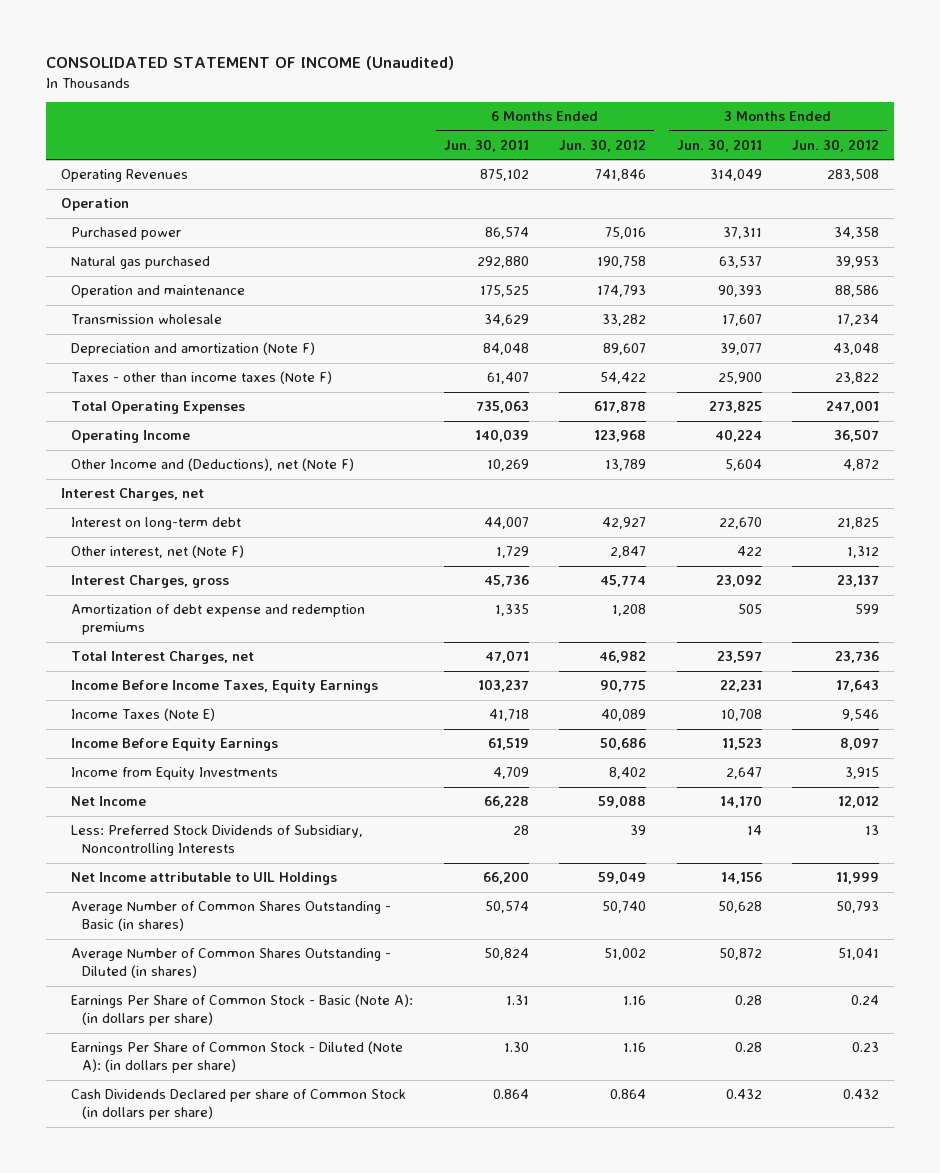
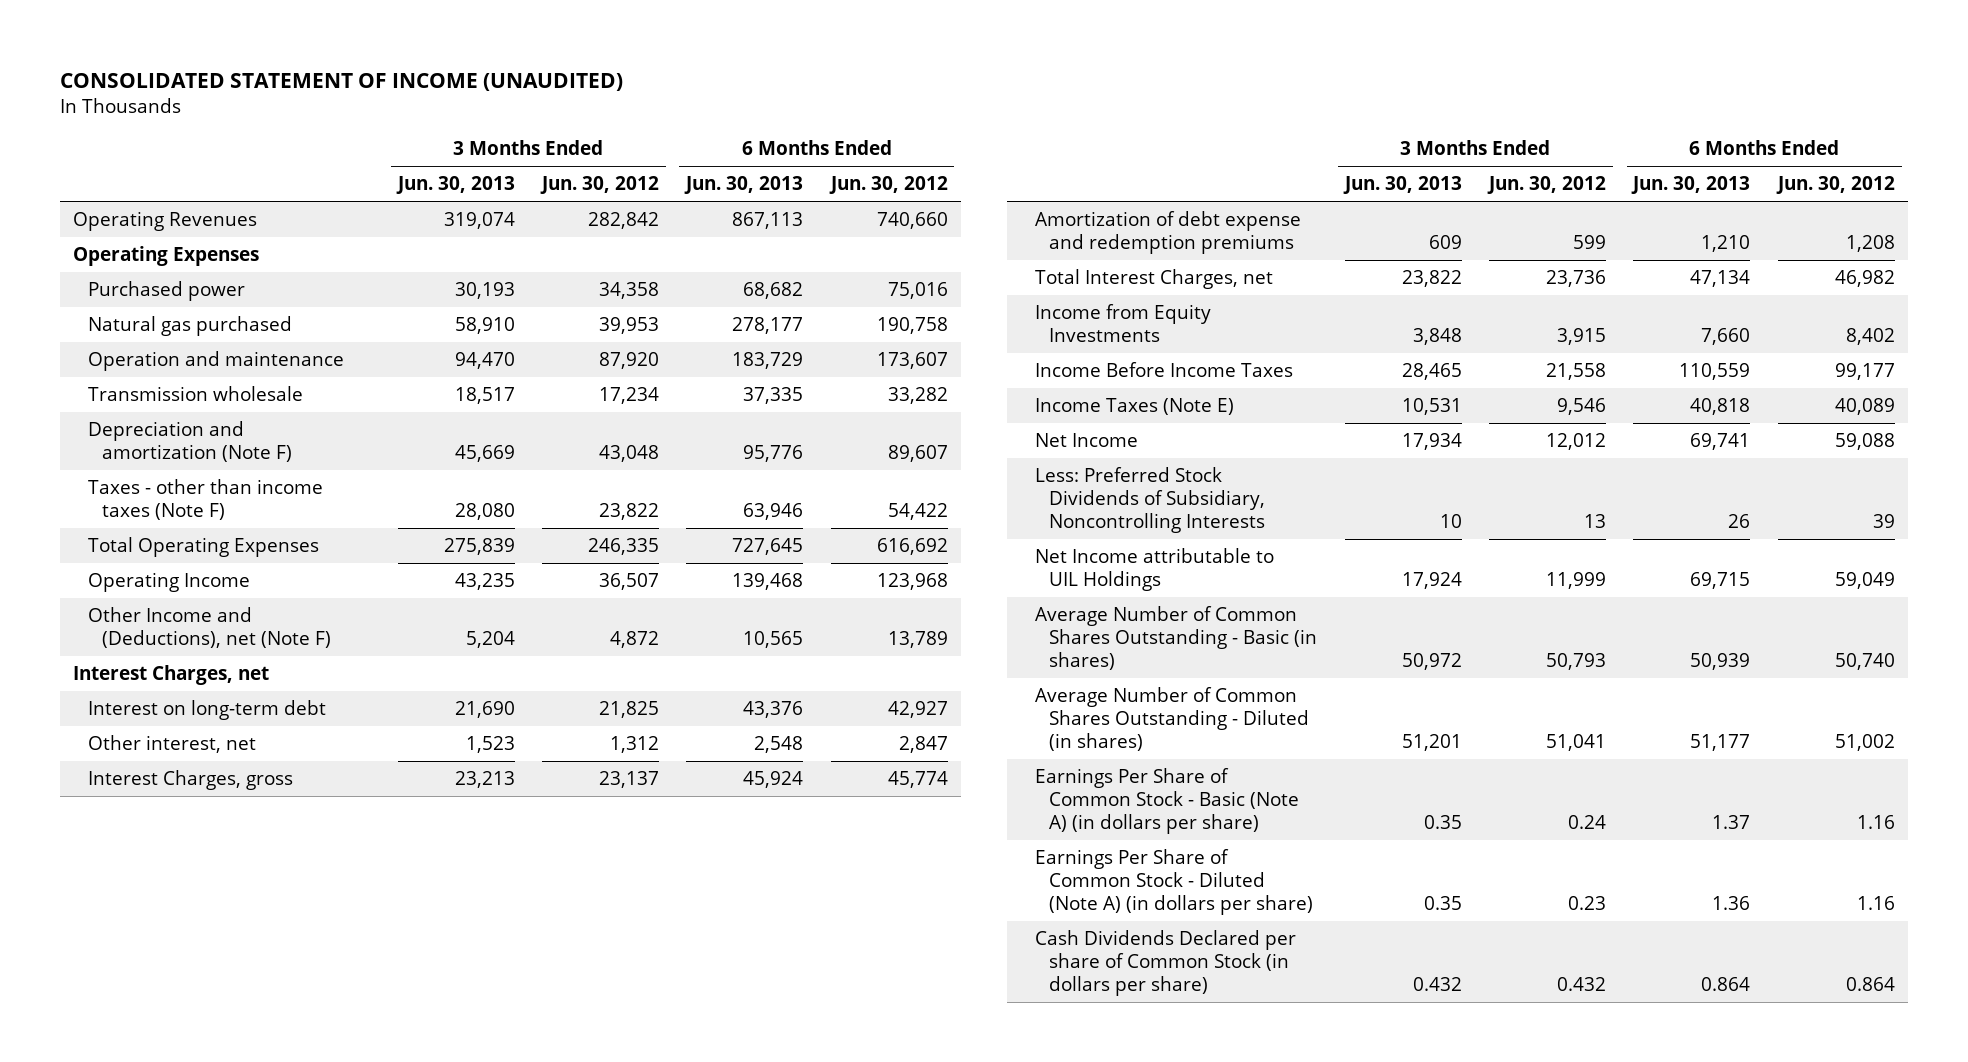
- CONSOLIDATED STATEMENT OF INCOME (Unaudited)
+ CONSOLIDATED STATEMENT OF INCOME (UNAUDITED)
- | 6 Months Ended Jun. 30, 2011 | 6 Months Ended Jun. 30, 2012 | 3 Months Ended Jun. 30, 2011 | 3 Months Ended Jun. 30, 2012
+ | 3 Months Ended Jun. 30, 2013 | 3 Months Ended Jun. 30, 2012 | 6 Months Ended Jun. 30, 2013 | 6 Months Ended Jun. 30, 2012
- Operating Revenues | 875,102 | 741,846 | 314,049 | 283,508
- Operation
+ Operating Revenues | 319,074 | 282,842 | 867,113 | 740,660
+ Operating Expenses
- Operation and maintenance | 175,525 | 174,793 | 90,393 | 88,586
+ Operation and maintenance | 94,470 | 87,920 | 183,729 | 173,607
- Total Operating Expenses | 735,063 | 617,878 | 273,825 | 247,001
+ Total Operating Expenses | 275,839 | 246,335 | 727,645 | 616,692
- Other interest, net (Note F) | 1,729 | 2,847 | 422 | 1,312
+ Other interest, net | 1,523 | 1,312 | 2,548 | 2,847
- Income Before Income Taxes, Equity Earnings | 103,237 | 90,775 | 22,231 | 17,643
- Income Before Equity Earnings | 61,519 | 50,686 | 11,523 | 8,097
+ Income Before Income Taxes | 28,465 | 21,558 | 110,559 | 99,177
moved down: Income Taxes (Note E) | 10,531 | 9,546 | 40,818 | 40,089
- Earnings Per Share of Common Stock - Basic (Note A): (in dollars per share) | 1.31 | 1.16 | 0.28 | 0.24
- Earnings Per Share of Common Stock - Diluted (Note A): (in dollars per share) | 1.30 | 1.16 | 0.28 | 0.23
+ Earnings Per Share of Common Stock - Basic (Note A) (in dollars per share) | 0.35 | 0.24 | 1.37 | 1.16
+ Earnings Per Share of Common Stock - Diluted (Note A) (in dollars per share) | 0.35 | 0.23 | 1.36 | 1.16

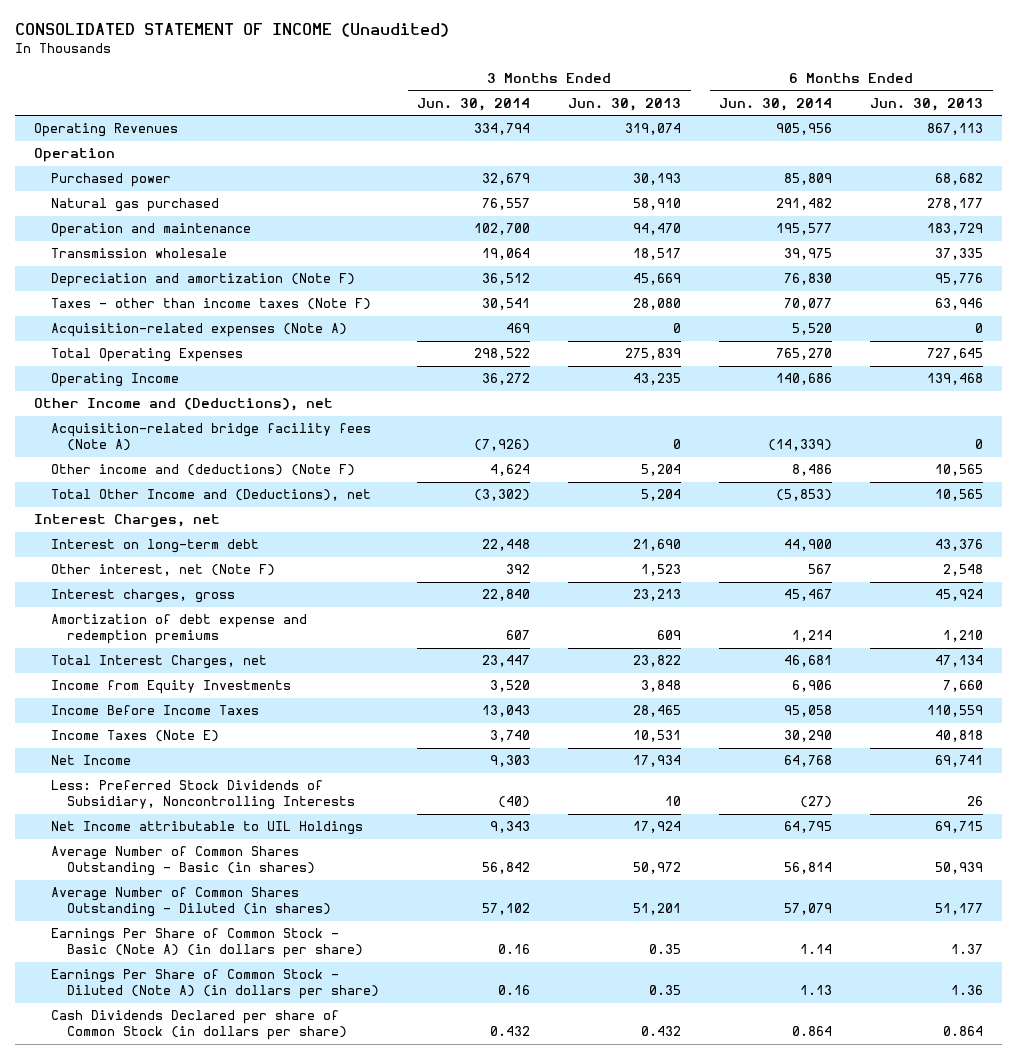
- CONSOLIDATED STATEMENT OF INCOME (UNAUDITED)
+ CONSOLIDATED STATEMENT OF INCOME (Unaudited)
- | 3 Months Ended Jun. 30, 2013 | 3 Months Ended Jun. 30, 2012 | 6 Months Ended Jun. 30, 2013 | 6 Months Ended Jun. 30, 2012
+ | 3 Months Ended Jun. 30, 2014 | 3 Months Ended Jun. 30, 2013 | 6 Months Ended Jun. 30, 2014 | 6 Months Ended Jun. 30, 2013
- Operating Expenses
+ Operation
+ Acquisition-related expenses (Note A) | 469 | 0 | 5,520 | 0
- Other Income and (Deductions), net (Note F) | 5,204 | 4,872 | 10,565 | 13,789
+ Other Income and (Deductions), net
+ Acquisition-related bridge facility fees (Note A) | (7,926) | 0 | (14,339) | 0
+ Other income and (deductions) (Note F) | 4,624 | 5,204 | 8,486 | 10,565
+ Total Other Income and (Deductions), net | (3,302) | 5,204 | (5,853) | 10,565
- Other interest, net | 1,523 | 1,312 | 2,548 | 2,847
- Interest Charges, gross | 23,213 | 23,137 | 45,924 | 45,774
+ Other interest, net (Note F) | 392 | 1,523 | 567 | 2,548
+ Interest charges, gross | 22,840 | 23,213 | 45,467 | 45,924

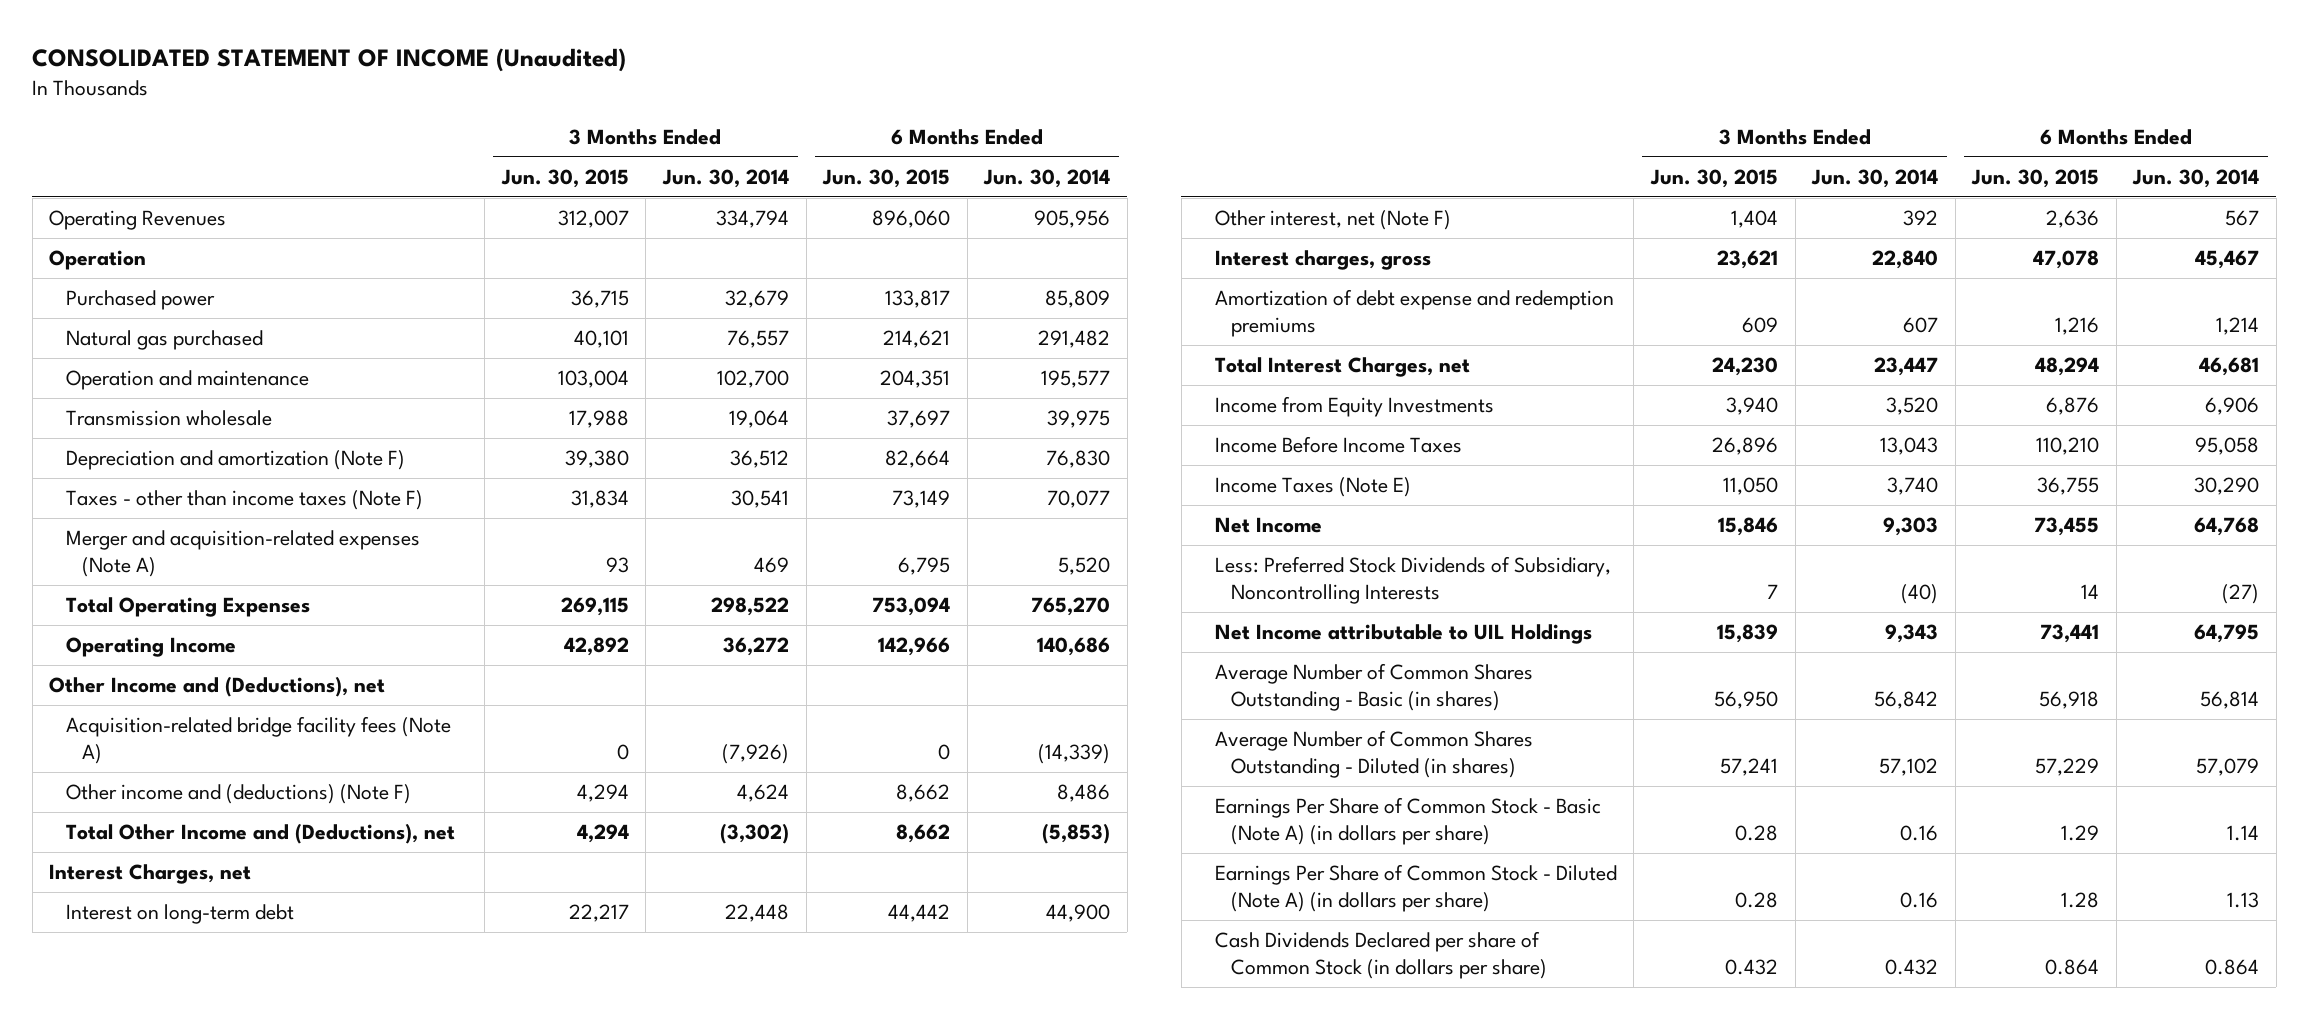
- | 3 Months Ended Jun. 30, 2014 | 3 Months Ended Jun. 30, 2013 | 6 Months Ended Jun. 30, 2014 | 6 Months Ended Jun. 30, 2013
+ | 3 Months Ended Jun. 30, 2015 | 3 Months Ended Jun. 30, 2014 | 6 Months Ended Jun. 30, 2015 | 6 Months Ended Jun. 30, 2014
- Acquisition-related expenses (Note A) | 469 | 0 | 5,520 | 0
+ Merger and acquisition-related expenses (Note A) | 93 | 469 | 6,795 | 5,520

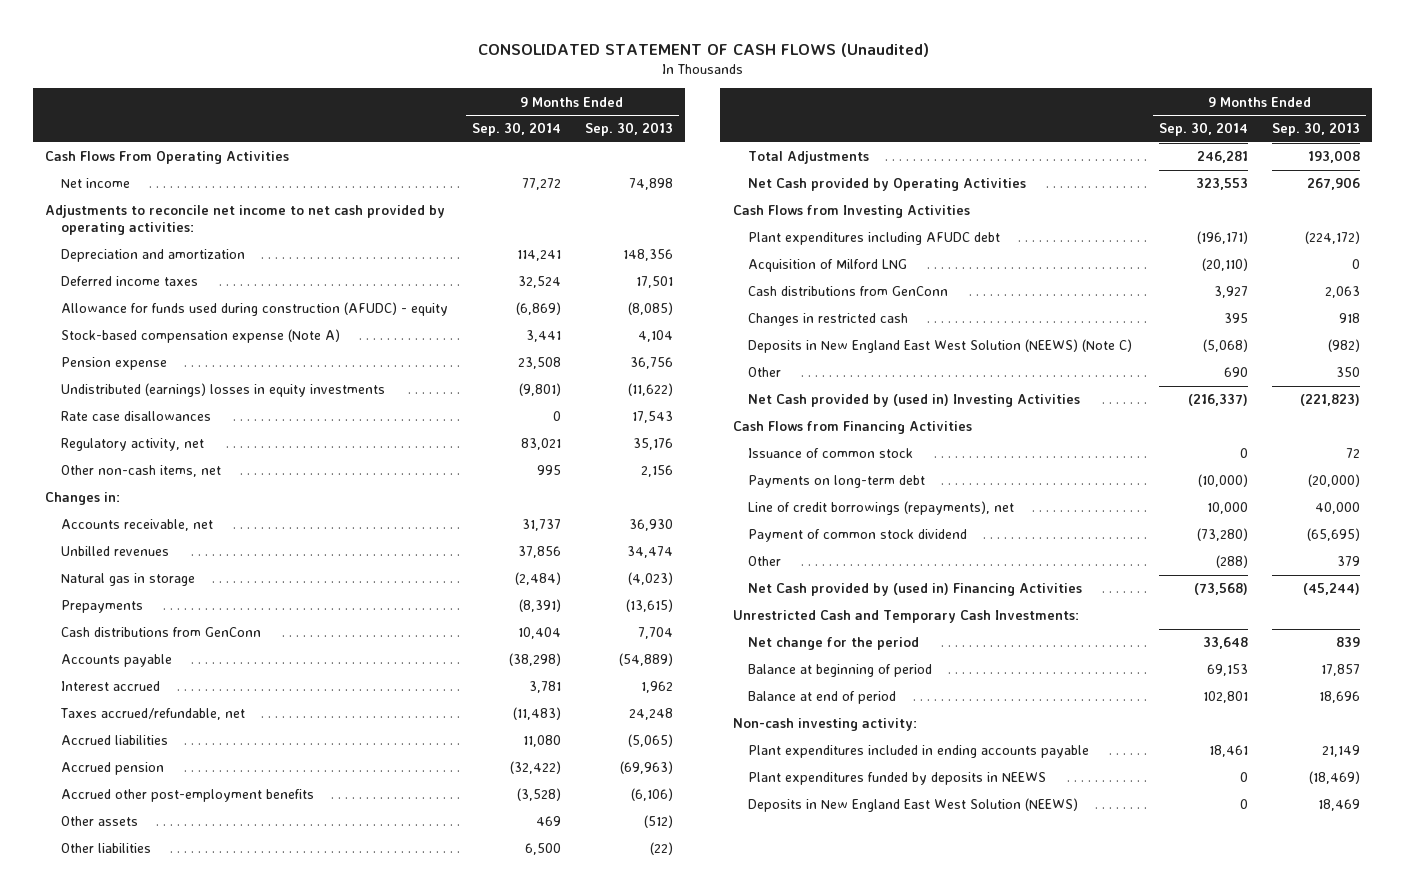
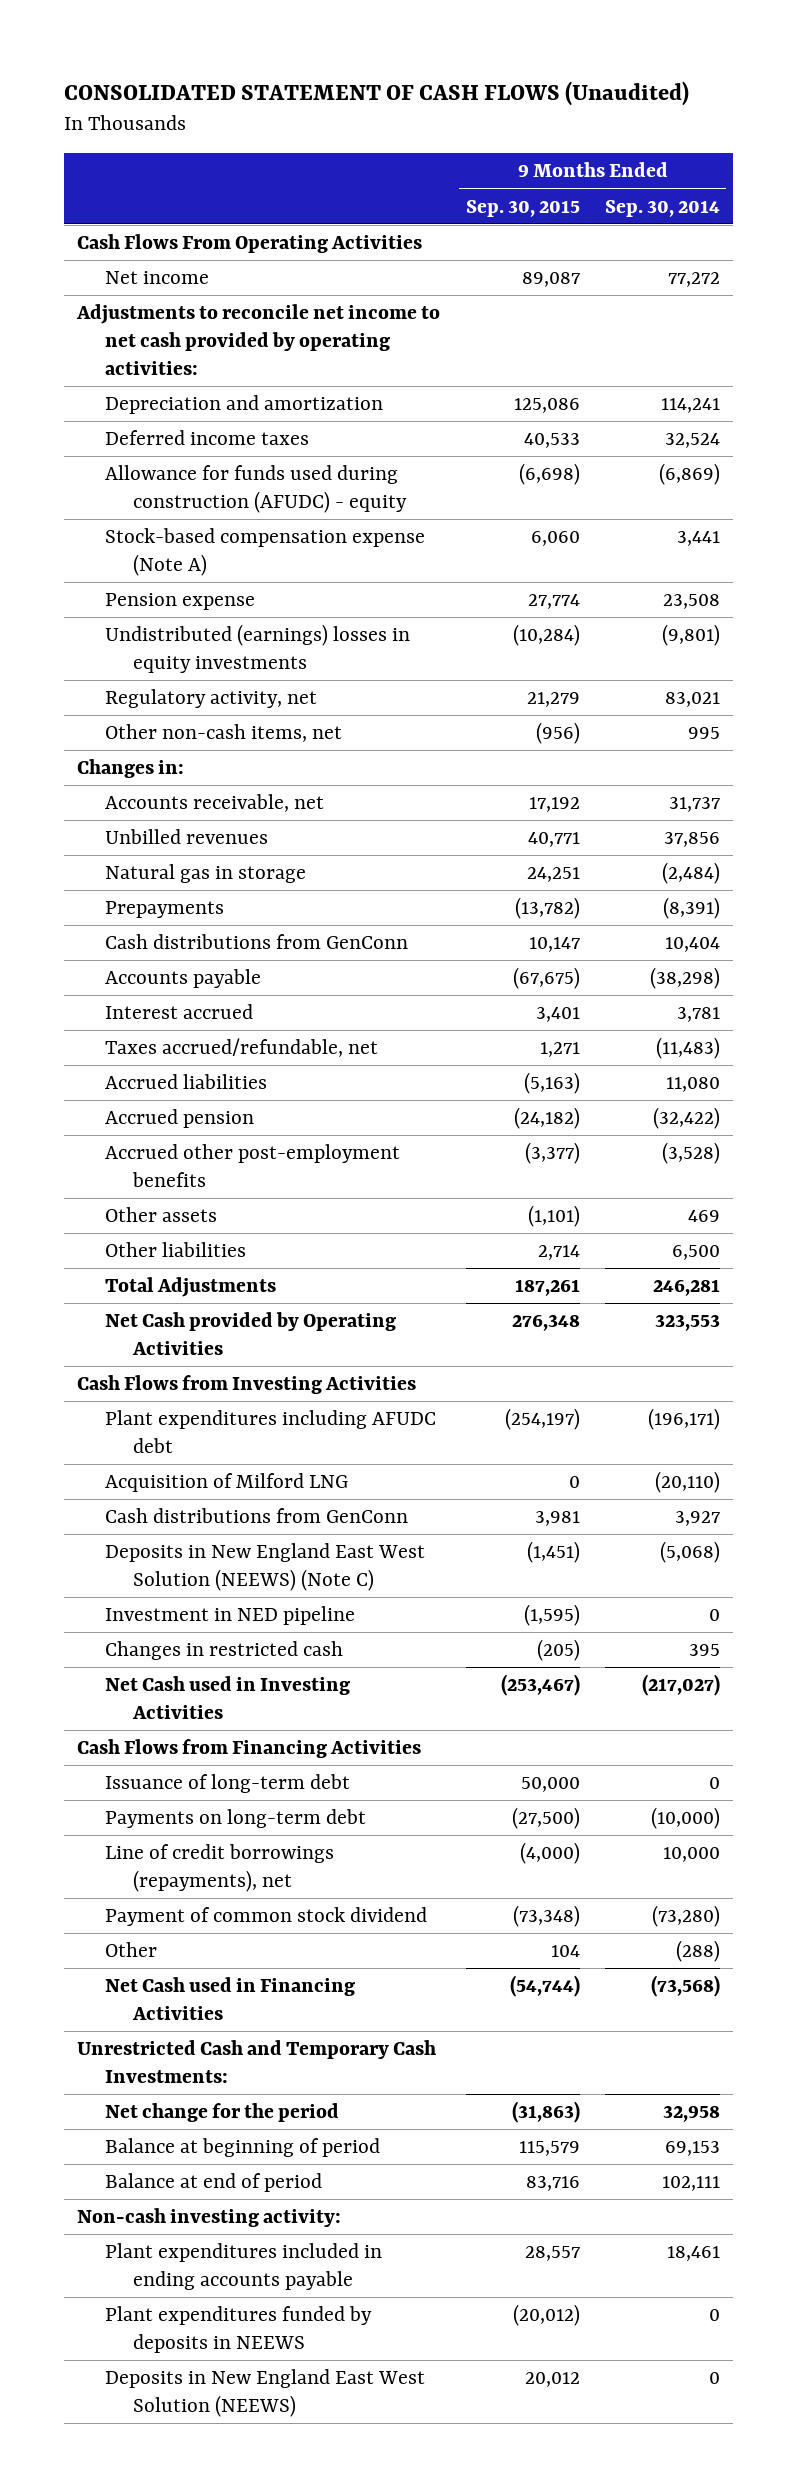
- | 9 Months Ended Sep. 30, 2014 | 9 Months Ended Sep. 30, 2013
+ | 9 Months Ended Sep. 30, 2015 | 9 Months Ended Sep. 30, 2014
- Rate case disallowances | 0 | 17,543
- Other | 690 | 350
- Net Cash provided by (used in) Investing Activities | (216,337) | (221,823)
+ Investment in NED pipeline | (1,595) | 0
moved down: Changes in restricted cash | (205) | 395
+ Net Cash used in Investing Activities | (253,467) | (217,027)
- Issuance of common stock | 0 | 72
+ Issuance of long-term debt | 50,000 | 0
- Net Cash provided by (used in) Financing Activities | (73,568) | (45,244)
+ Net Cash used in Financing Activities | (54,744) | (73,568)
- Net change for the period | 33,648 | 839
+ Net change for the period | (31,863) | 32,958
- Balance at end of period | 102,801 | 18,696
+ Balance at end of period | 83,716 | 102,111

